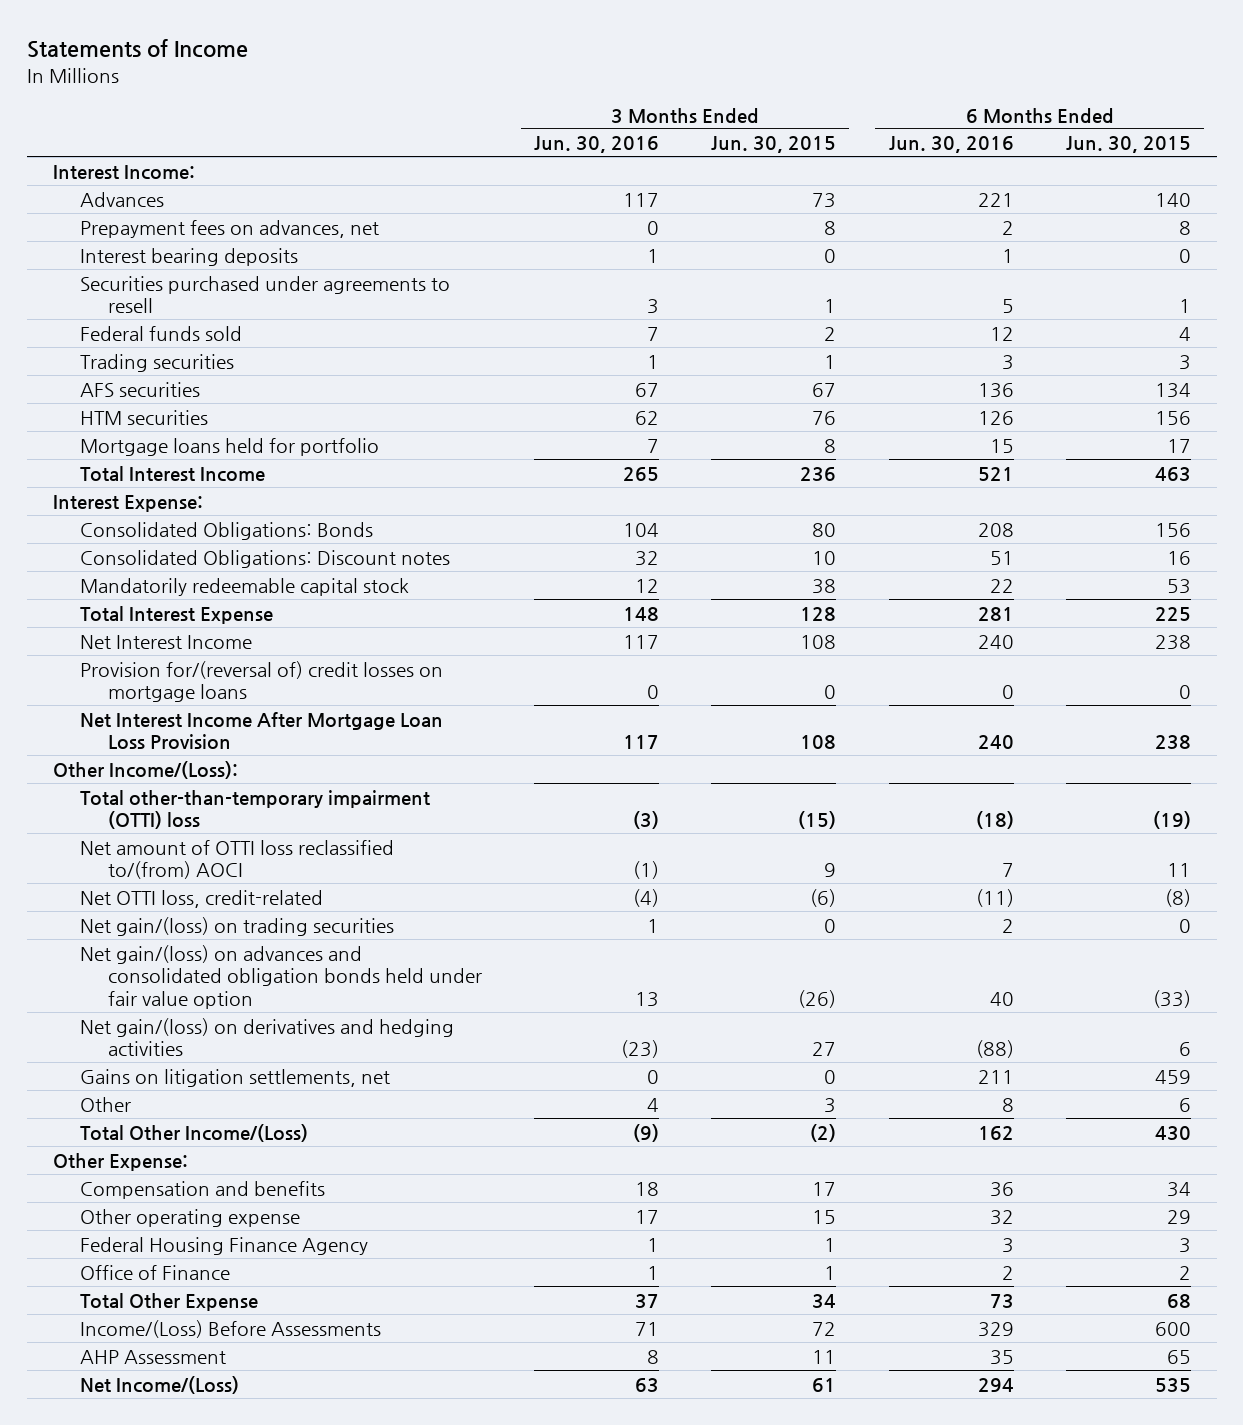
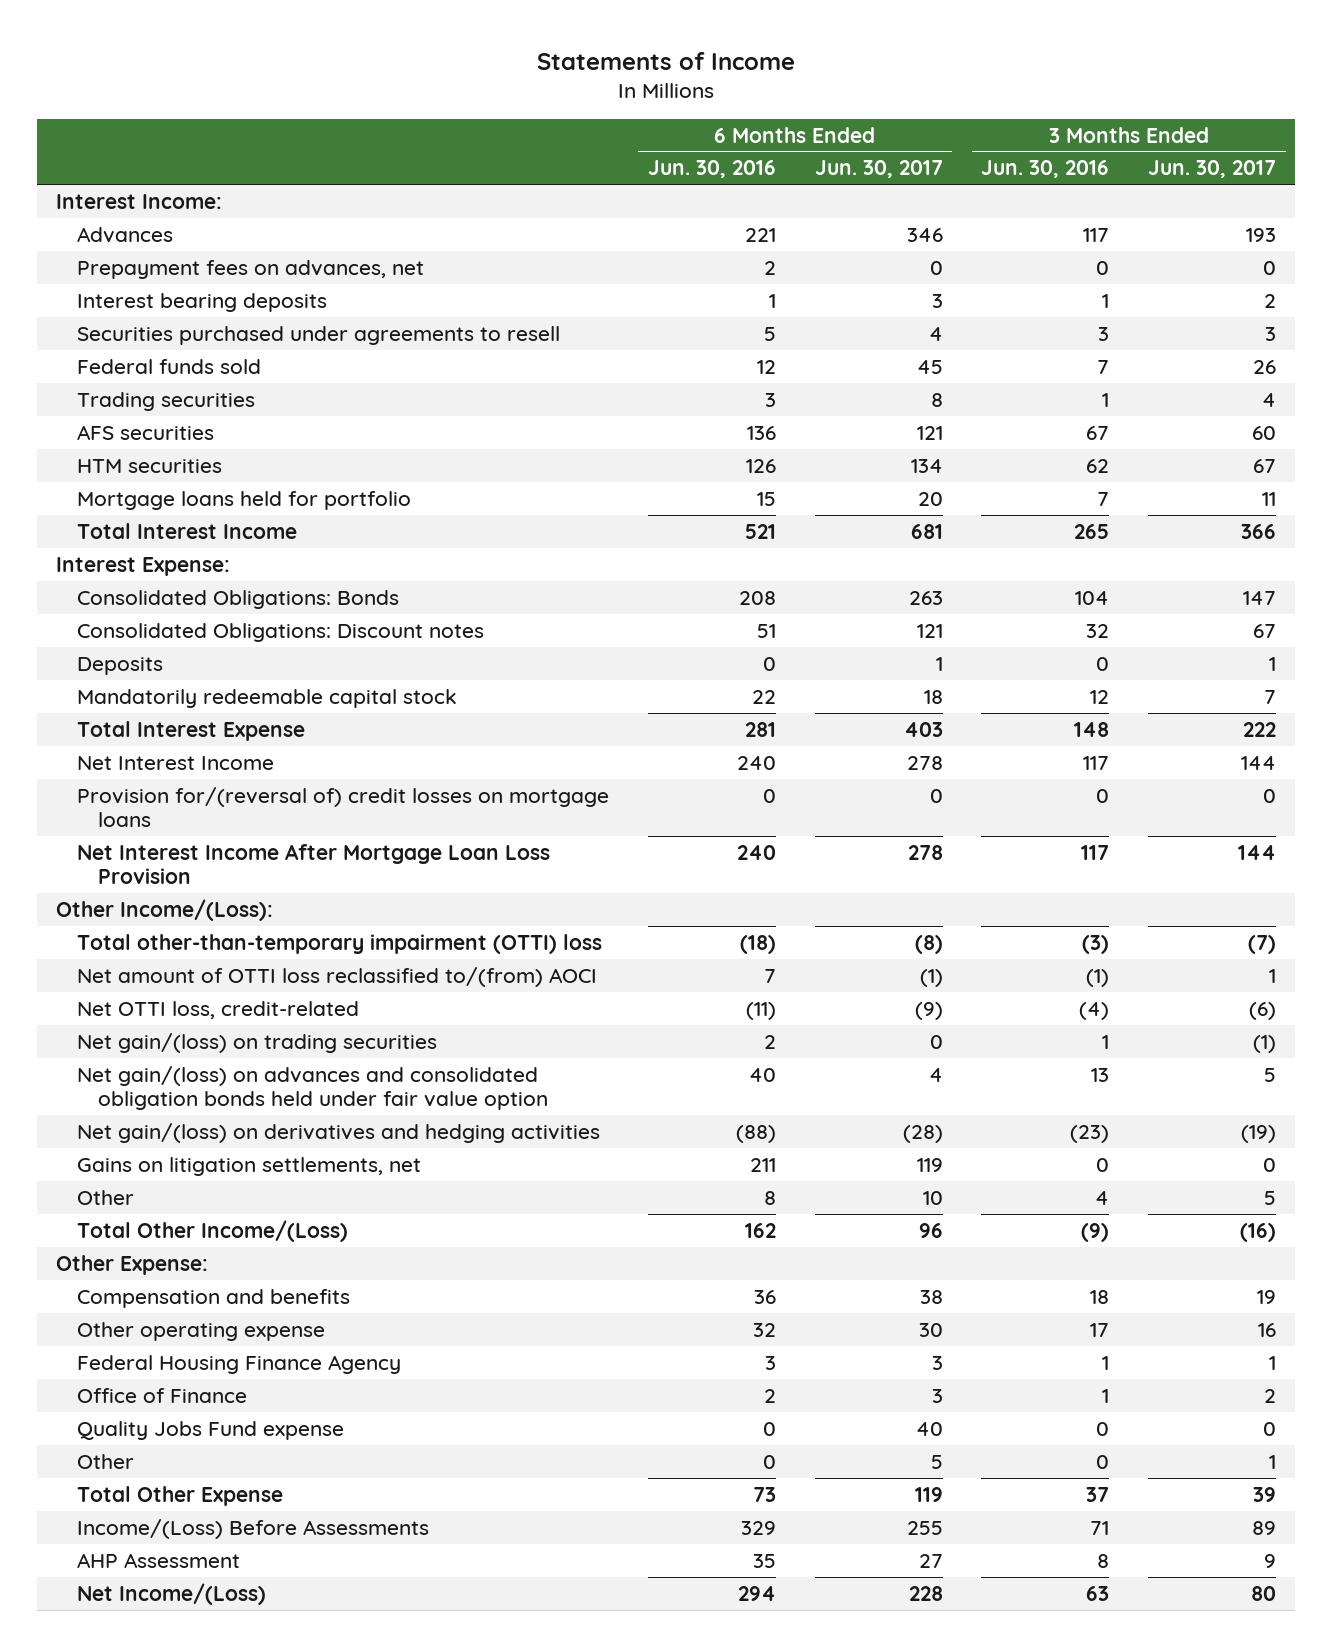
- | 3 Months Ended Jun. 30, 2016 | 3 Months Ended Jun. 30, 2015 | 6 Months Ended Jun. 30, 2016 | 6 Months Ended Jun. 30, 2015
+ | 6 Months Ended Jun. 30, 2016 | 6 Months Ended Jun. 30, 2017 | 3 Months Ended Jun. 30, 2016 | 3 Months Ended Jun. 30, 2017
+ Deposits | 0 | 1 | 0 | 1
+ Quality Jobs Fund expense | 0 | 40 | 0 | 0
+ Other | 0 | 5 | 0 | 1

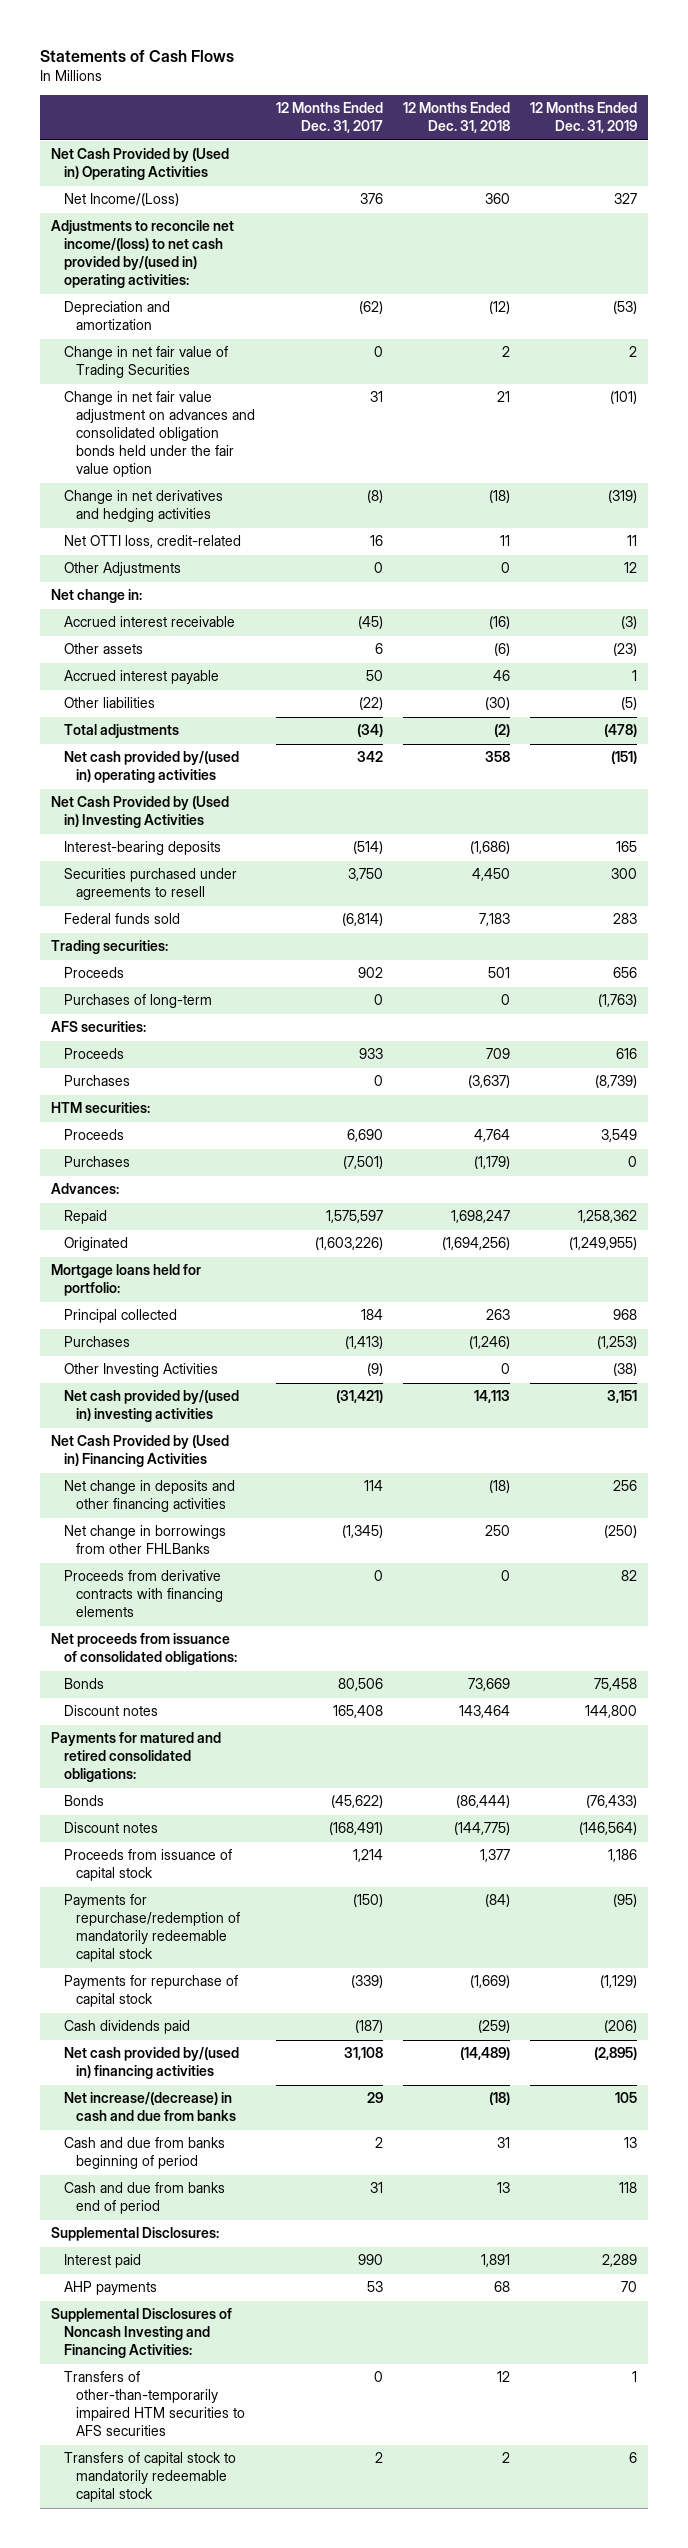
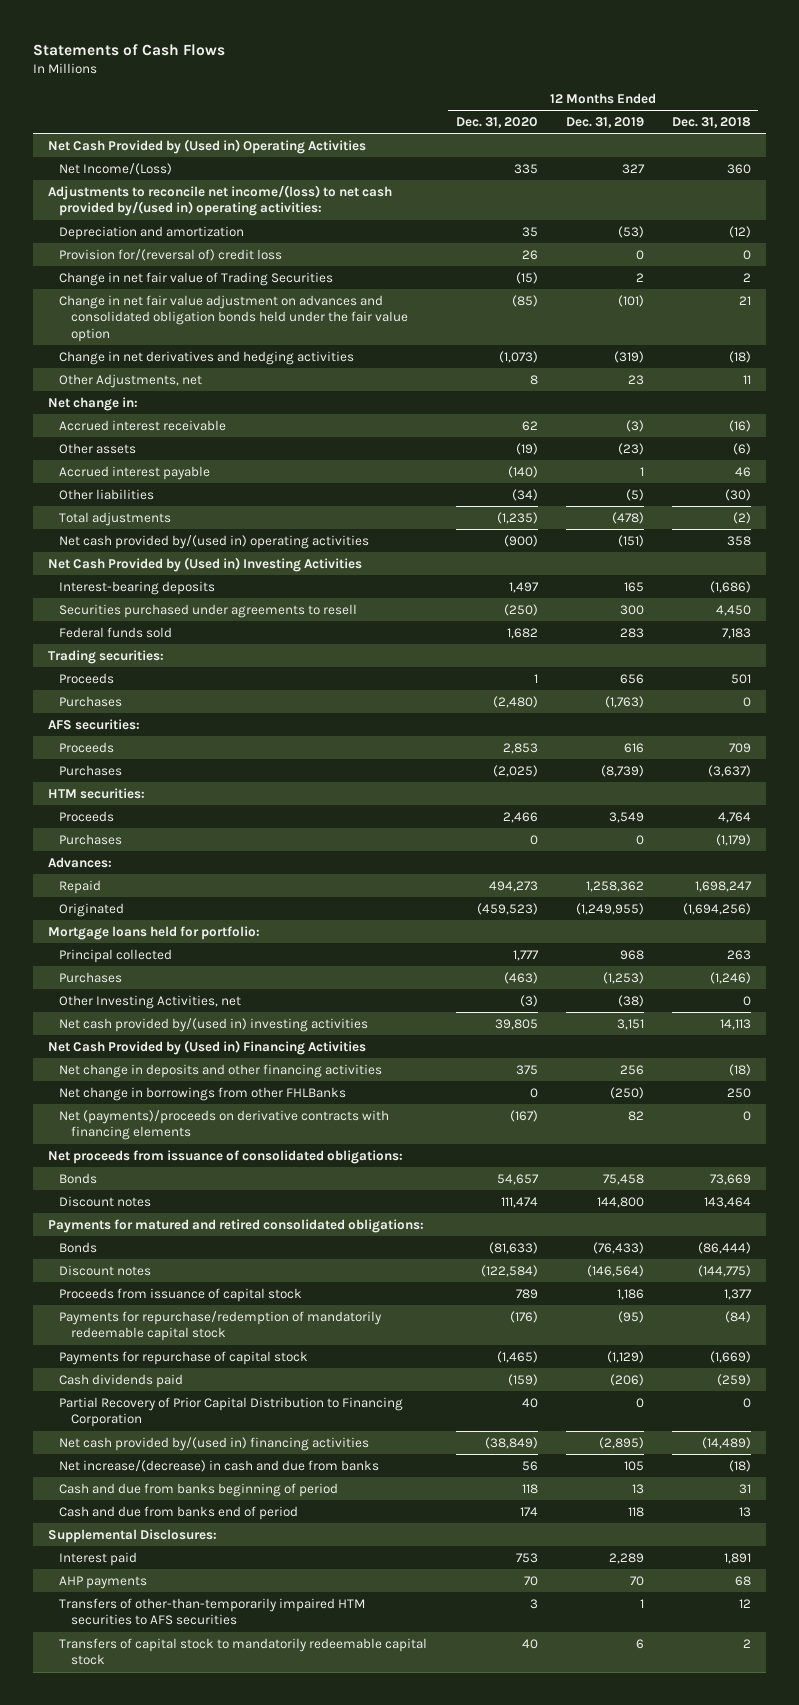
- | 12 Months Ended Dec. 31, 2017 | 12 Months Ended Dec. 31, 2018 | 12 Months Ended Dec. 31, 2019
+ | 12 Months Ended Dec. 31, 2020 | 12 Months Ended Dec. 31, 2019 | 12 Months Ended Dec. 31, 2018
+ Provision for/(reversal of) credit loss | 26 | 0 | 0
- Net OTTI loss, credit-related | 16 | 11 | 11
- Other Adjustments | 0 | 0 | 12
+ Other Adjustments, net | 8 | 23 | 11
- Purchases of long-term | 0 | 0 | (1,763)
+ Purchases | (2,480) | (1,763) | 0
- Other Investing Activities | (9) | 0 | (38)
+ Other Investing Activities, net | (3) | (38) | 0
- Proceeds from derivative contracts with financing elements | 0 | 0 | 82
+ Net (payments)/proceeds on derivative contracts with financing elements | (167) | 82 | 0
+ Partial Recovery of Prior Capital Distribution to Financing Corporation | 40 | 0 | 0
- Supplemental Disclosures of Noncash Investing and Financing Activities:

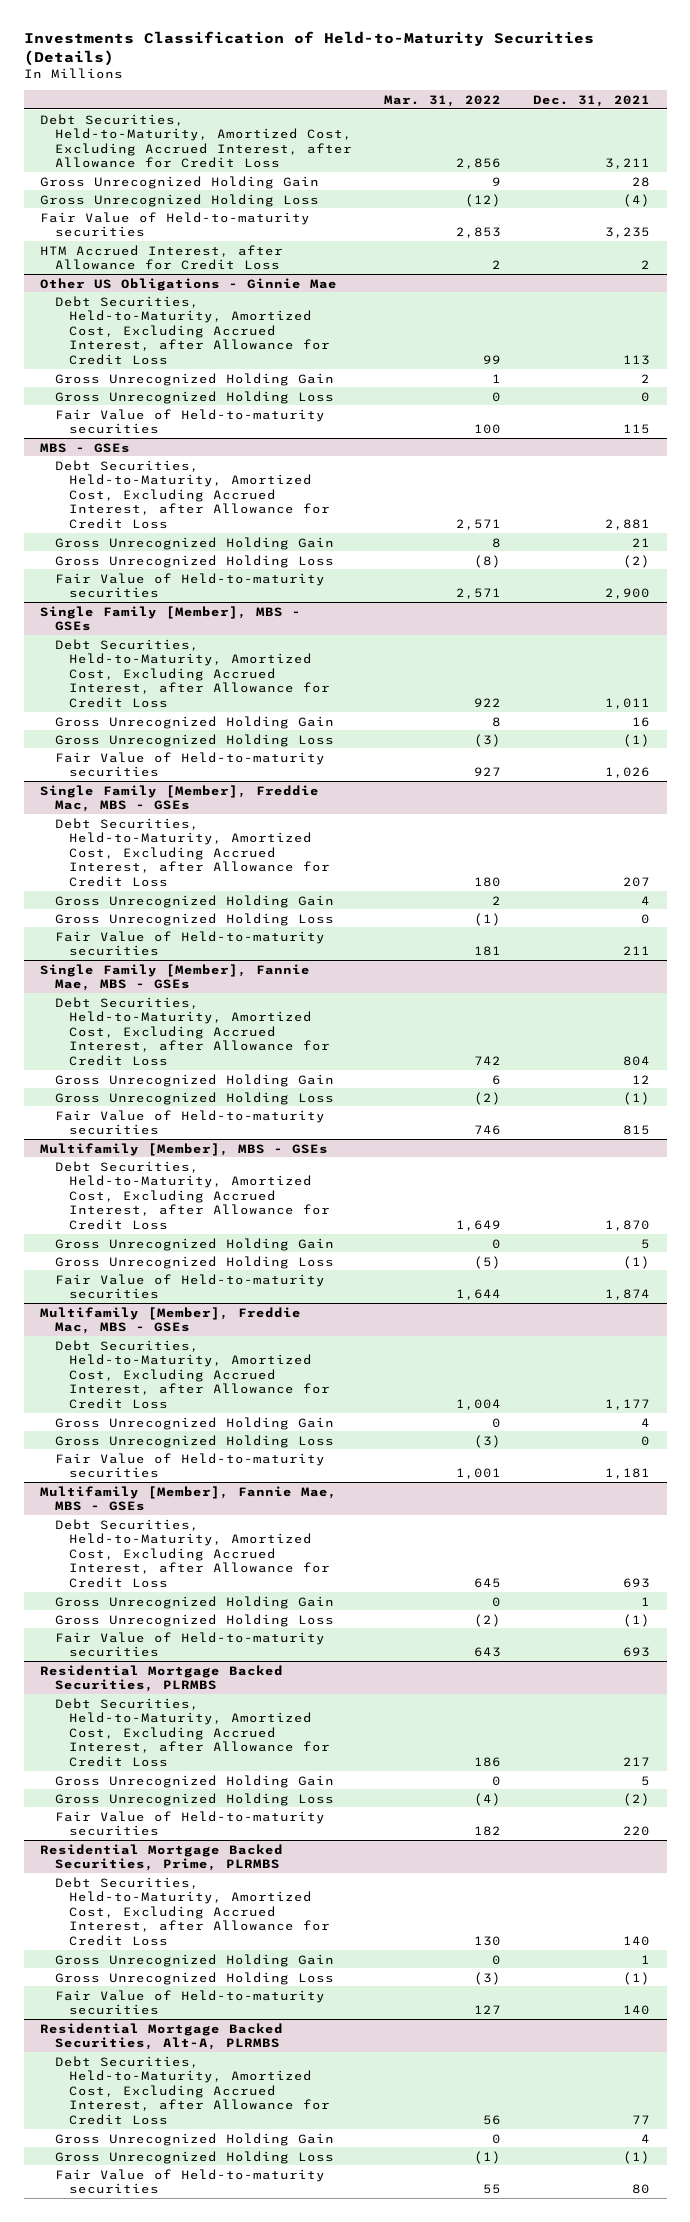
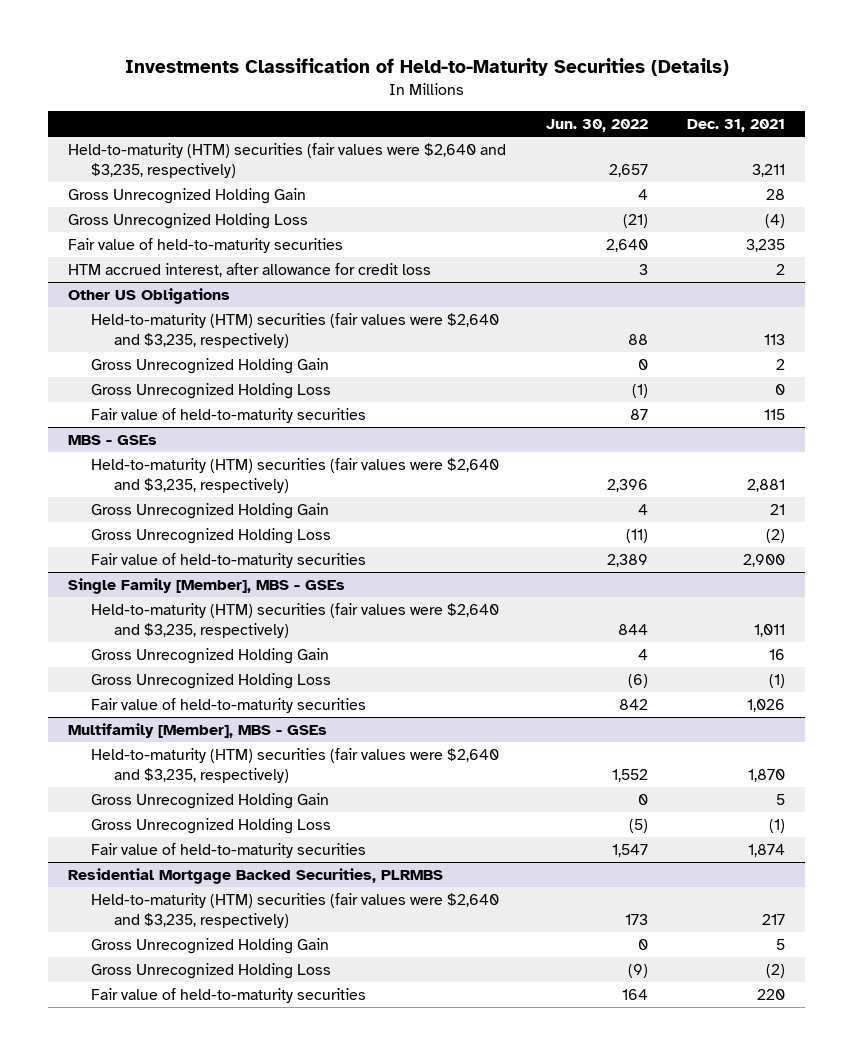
- | Mar. 31, 2022 | Dec. 31, 2021
+ | Jun. 30, 2022 | Dec. 31, 2021
- Debt Securities, Held-to-Maturity, Amortized Cost, Excluding Accrued Interest, after Allowance for Credit Loss | 2,856 | 3,211
+ Held-to-maturity (HTM) securities (fair values were $2,640 and $3,235, respectively) | 2,657 | 3,211
- Fair Value of Held-to-maturity securities | 2,853 | 3,235
- HTM Accrued Interest, after Allowance for Credit Loss | 2 | 2
- Other US Obligations - Ginnie Mae
- Debt Securities, Held-to-Maturity, Amortized Cost, Excluding Accrued Interest, after Allowance for Credit Loss | 99 | 113
+ Fair value of held-to-maturity securities | 2,640 | 3,235
+ HTM accrued interest, after allowance for credit loss | 3 | 2
+ Other US Obligations
+ Held-to-maturity (HTM) securities (fair values were $2,640 and $3,235, respectively) | 88 | 113
- Fair Value of Held-to-maturity securities | 100 | 115
+ Fair value of held-to-maturity securities | 87 | 115
@ MBS - GSEs
- Debt Securities, Held-to-Maturity, Amortized Cost, Excluding Accrued Interest, after Allowance for Credit Loss | 2,571 | 2,881
+ Held-to-maturity (HTM) securities (fair values were $2,640 and $3,235, respectively) | 2,396 | 2,881
- Fair Value of Held-to-maturity securities | 2,571 | 2,900
+ Fair value of held-to-maturity securities | 2,389 | 2,900
@ Single Family [Member], MBS - GSEs
- Debt Securities, Held-to-Maturity, Amortized Cost, Excluding Accrued Interest, after Allowance for Credit Loss | 922 | 1,011
+ Held-to-maturity (HTM) securities (fair values were $2,640 and $3,235, respectively) | 844 | 1,011
- Fair Value of Held-to-maturity securities | 927 | 1,026
- Single Family [Member], Freddie Mac, MBS - GSEs
- Debt Securities, Held-to-Maturity, Amortized Cost, Excluding Accrued Interest, after Allowance for Credit Loss | 180 | 207
- Gross Unrecognized Holding Gain | 2 | 4
- Gross Unrecognized Holding Loss | (1) | 0
- Fair Value of Held-to-maturity securities | 181 | 211
- Single Family [Member], Fannie Mae, MBS - GSEs
- Debt Securities, Held-to-Maturity, Amortized Cost, Excluding Accrued Interest, after Allowance for Credit Loss | 742 | 804
- Gross Unrecognized Holding Gain | 6 | 12
- Gross Unrecognized Holding Loss | (2) | (1)
- Fair Value of Held-to-maturity securities | 746 | 815
@ Single Family [Member], MBS - GSEs
+ Fair value of held-to-maturity securities | 842 | 1,026
@ Multifamily [Member], MBS - GSEs
- Debt Securities, Held-to-Maturity, Amortized Cost, Excluding Accrued Interest, after Allowance for Credit Loss | 1,649 | 1,870
+ Held-to-maturity (HTM) securities (fair values were $2,640 and $3,235, respectively) | 1,552 | 1,870
- Fair Value of Held-to-maturity securities | 1,644 | 1,874
- Multifamily [Member], Freddie Mac, MBS - GSEs
- Debt Securities, Held-to-Maturity, Amortized Cost, Excluding Accrued Interest, after Allowance for Credit Loss | 1,004 | 1,177
- Gross Unrecognized Holding Gain | 0 | 4
- Gross Unrecognized Holding Loss | (3) | 0
- Fair Value of Held-to-maturity securities | 1,001 | 1,181
- Multifamily [Member], Fannie Mae, MBS - GSEs
- Debt Securities, Held-to-Maturity, Amortized Cost, Excluding Accrued Interest, after Allowance for Credit Loss | 645 | 693
- Gross Unrecognized Holding Gain | 0 | 1
- Gross Unrecognized Holding Loss | (2) | (1)
- Fair Value of Held-to-maturity securities | 643 | 693
@ Multifamily [Member], MBS - GSEs
+ Fair value of held-to-maturity securities | 1,547 | 1,874
@ Residential Mortgage Backed Securities, PLRMBS
- Debt Securities, Held-to-Maturity, Amortized Cost, Excluding Accrued Interest, after Allowance for Credit Loss | 186 | 217
+ Held-to-maturity (HTM) securities (fair values were $2,640 and $3,235, respectively) | 173 | 217
- Fair Value of Held-to-maturity securities | 182 | 220
- Residential Mortgage Backed Securities, Prime, PLRMBS
- Debt Securities, Held-to-Maturity, Amortized Cost, Excluding Accrued Interest, after Allowance for Credit Loss | 130 | 140
- Gross Unrecognized Holding Gain | 0 | 1
- Gross Unrecognized Holding Loss | (3) | (1)
- Fair Value of Held-to-maturity securities | 127 | 140
- Residential Mortgage Backed Securities, Alt-A, PLRMBS
- Debt Securities, Held-to-Maturity, Amortized Cost, Excluding Accrued Interest, after Allowance for Credit Loss | 56 | 77
- Gross Unrecognized Holding Gain | 0 | 4
- Gross Unrecognized Holding Loss | (1) | (1)
- Fair Value of Held-to-maturity securities | 55 | 80
@ Residential Mortgage Backed Securities, PLRMBS
+ Fair value of held-to-maturity securities | 164 | 220

